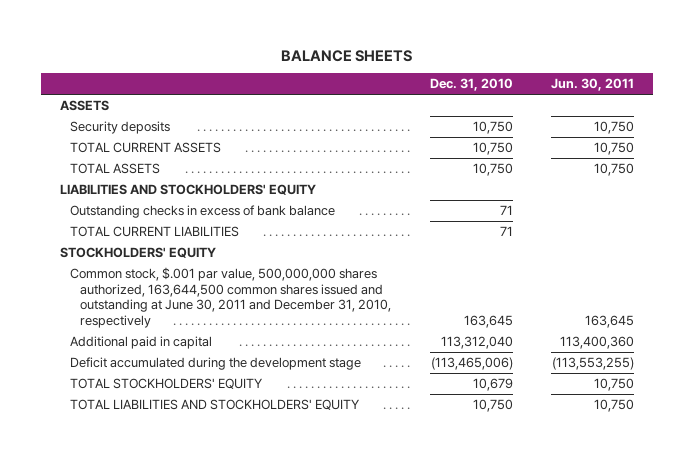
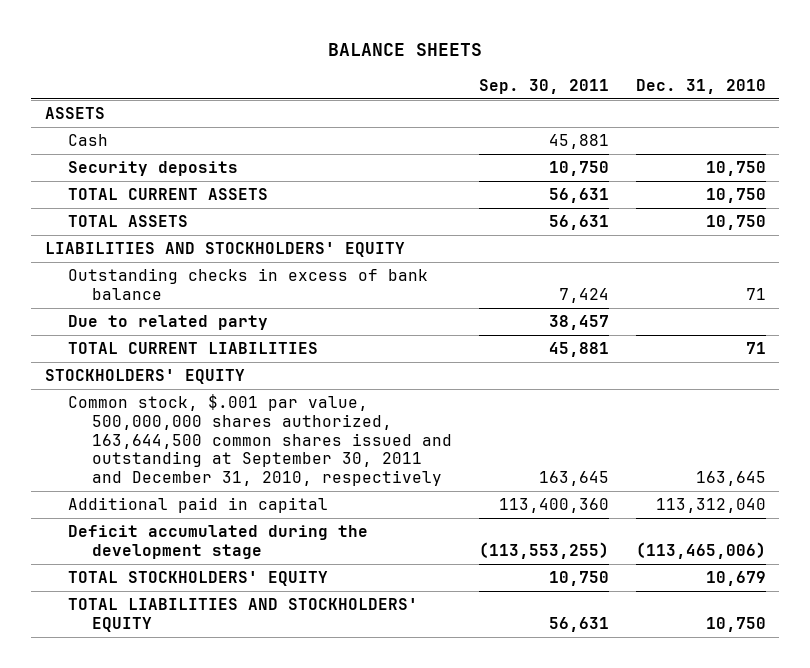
- | Dec. 31, 2010 | Jun. 30, 2011
+ | Sep. 30, 2011 | Dec. 31, 2010
+ Cash | 45,881 |
+ Due to related party | 38,457 |
- Common stock, $.001 par value, 500,000,000 shares authorized, 163,644,500 common shares issued and outstanding at June 30, 2011 and December 31, 2010, respectively | 163,645 | 163,645
+ Common stock, $.001 par value, 500,000,000 shares authorized, 163,644,500 common shares issued and outstanding at September 30, 2011 and December 31, 2010, respectively | 163,645 | 163,645

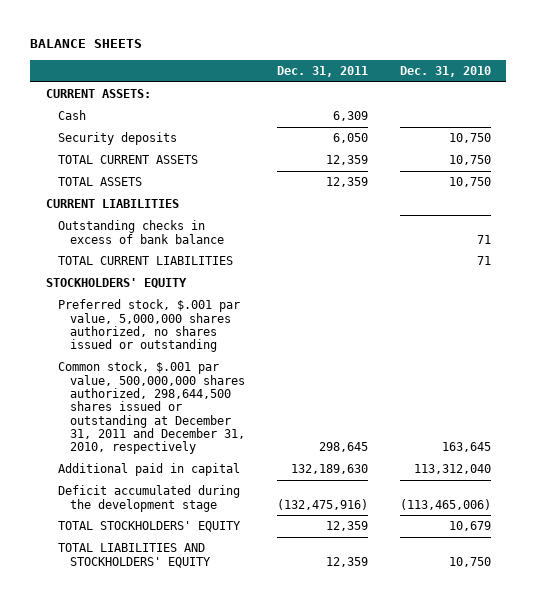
- | Sep. 30, 2011 | Dec. 31, 2010
+ | Dec. 31, 2011 | Dec. 31, 2010
- ASSETS
+ CURRENT ASSETS:
- LIABILITIES AND STOCKHOLDERS' EQUITY
+ CURRENT LIABILITIES
- Due to related party | 38,457 |
- Common stock, $.001 par value, 500,000,000 shares authorized, 163,644,500 common shares issued and outstanding at September 30, 2011 and December 31, 2010, respectively | 163,645 | 163,645
+ Preferred stock, $.001 par value, 5,000,000 shares authorized, no shares issued or outstanding
+ Common stock, $.001 par value, 500,000,000 shares authorized, 298,644,500 shares issued or outstanding at December 31, 2011 and December 31, 2010, respectively | 298,645 | 163,645

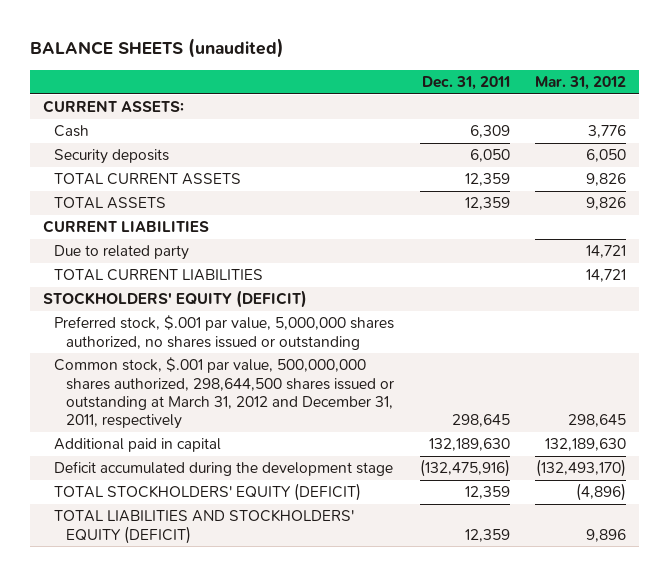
- BALANCE SHEETS
+ BALANCE SHEETS (unaudited)
- | Dec. 31, 2011 | Dec. 31, 2010
+ | Dec. 31, 2011 | Mar. 31, 2012
- Outstanding checks in excess of bank balance | | 71
+ Due to related party | | 14,721
- STOCKHOLDERS' EQUITY
+ STOCKHOLDERS' EQUITY (DEFICIT)
- Common stock, $.001 par value, 500,000,000 shares authorized, 298,644,500 shares issued or outstanding at December 31, 2011 and December 31, 2010, respectively | 298,645 | 163,645
+ Common stock, $.001 par value, 500,000,000 shares authorized, 298,644,500 shares issued or outstanding at March 31, 2012 and December 31, 2011, respectively | 298,645 | 298,645
- TOTAL STOCKHOLDERS' EQUITY | 12,359 | 10,679
- TOTAL LIABILITIES AND STOCKHOLDERS' EQUITY | 12,359 | 10,750
+ TOTAL STOCKHOLDERS' EQUITY (DEFICIT) | 12,359 | (4,896)
+ TOTAL LIABILITIES AND STOCKHOLDERS' EQUITY (DEFICIT) | 12,359 | 9,896

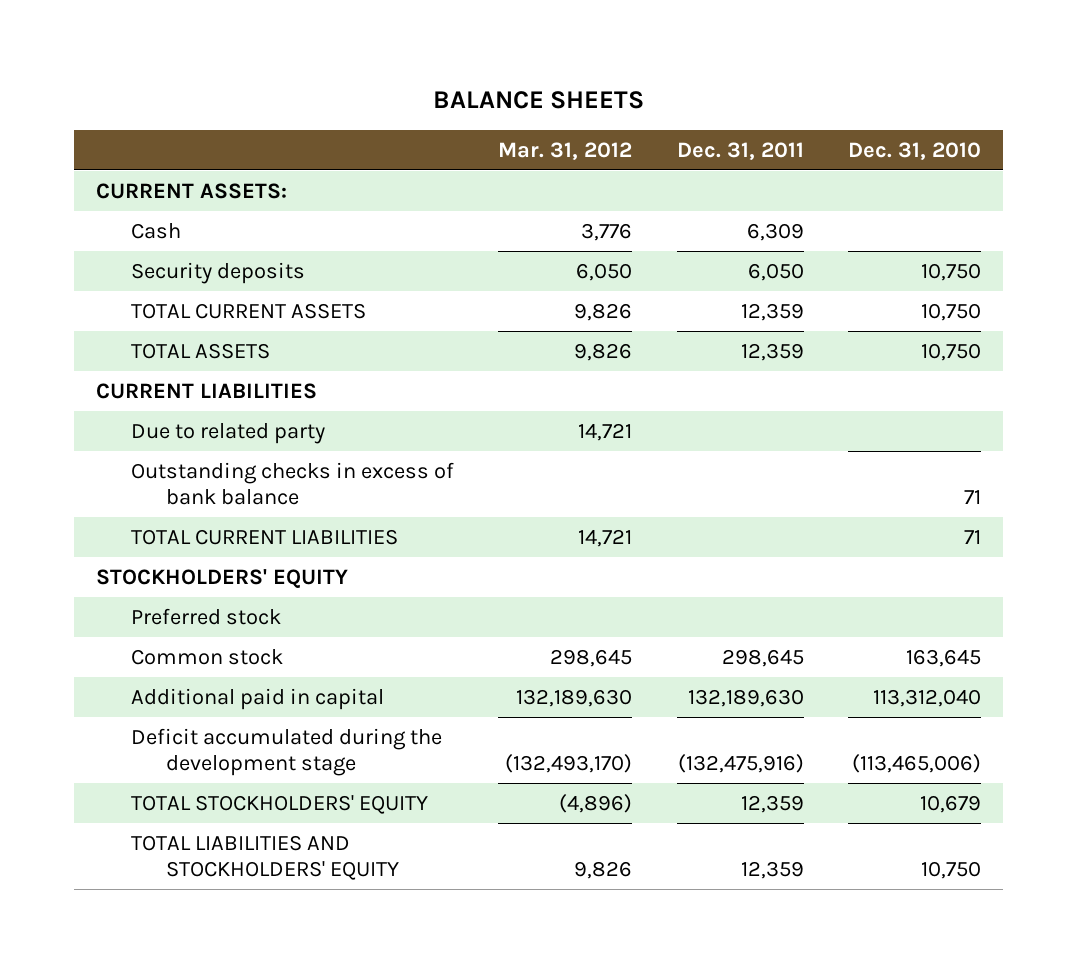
- BALANCE SHEETS (unaudited)
+ BALANCE SHEETS
- | Dec. 31, 2011 | Mar. 31, 2012
+ | Mar. 31, 2012 | Dec. 31, 2011 | Dec. 31, 2010
+ Outstanding checks in excess of bank balance | | | 71
- STOCKHOLDERS' EQUITY (DEFICIT)
- Preferred stock, $.001 par value, 5,000,000 shares authorized, no shares issued or outstanding
- Common stock, $.001 par value, 500,000,000 shares authorized, 298,644,500 shares issued or outstanding at March 31, 2012 and December 31, 2011, respectively | 298,645 | 298,645
+ STOCKHOLDERS' EQUITY
+ Preferred stock
+ Common stock | 298,645 | 298,645 | 163,645
- TOTAL STOCKHOLDERS' EQUITY (DEFICIT) | 12,359 | (4,896)
- TOTAL LIABILITIES AND STOCKHOLDERS' EQUITY (DEFICIT) | 12,359 | 9,896
+ TOTAL STOCKHOLDERS' EQUITY | (4,896) | 12,359 | 10,679
+ TOTAL LIABILITIES AND STOCKHOLDERS' EQUITY | 9,826 | 12,359 | 10,750

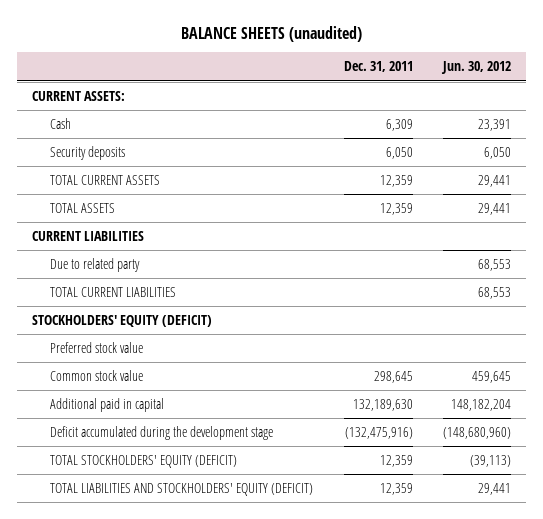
- BALANCE SHEETS
+ BALANCE SHEETS (unaudited)
- | Mar. 31, 2012 | Dec. 31, 2011 | Dec. 31, 2010
+ | Dec. 31, 2011 | Jun. 30, 2012
- Outstanding checks in excess of bank balance | | | 71
- STOCKHOLDERS' EQUITY
- Preferred stock
- Common stock | 298,645 | 298,645 | 163,645
+ STOCKHOLDERS' EQUITY (DEFICIT)
+ Preferred stock value
+ Common stock value | 298,645 | 459,645
- TOTAL STOCKHOLDERS' EQUITY | (4,896) | 12,359 | 10,679
- TOTAL LIABILITIES AND STOCKHOLDERS' EQUITY | 9,826 | 12,359 | 10,750
+ TOTAL STOCKHOLDERS' EQUITY (DEFICIT) | 12,359 | (39,113)
+ TOTAL LIABILITIES AND STOCKHOLDERS' EQUITY (DEFICIT) | 12,359 | 29,441

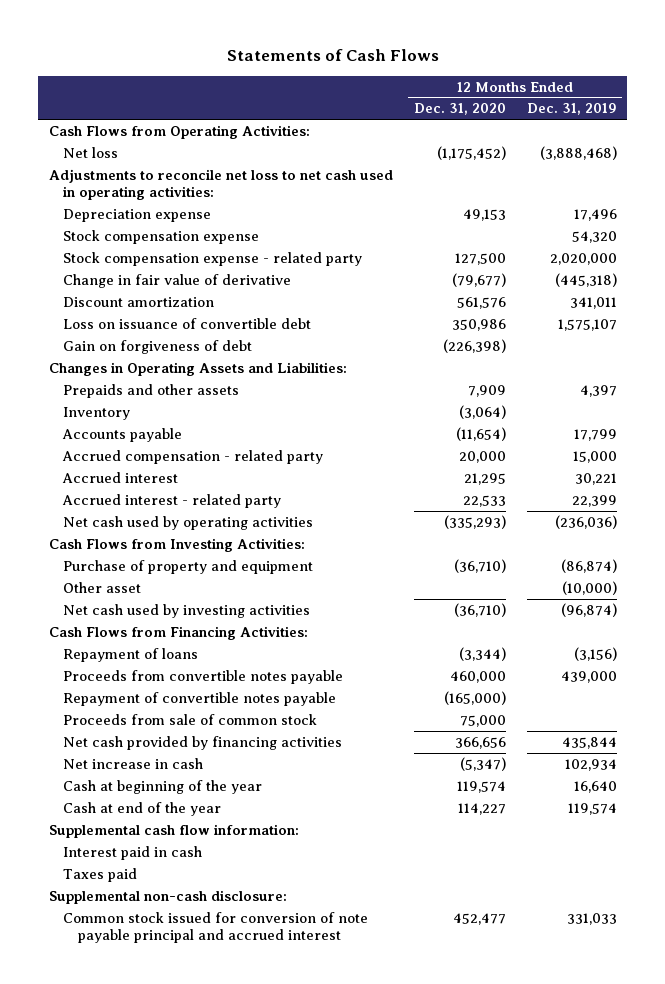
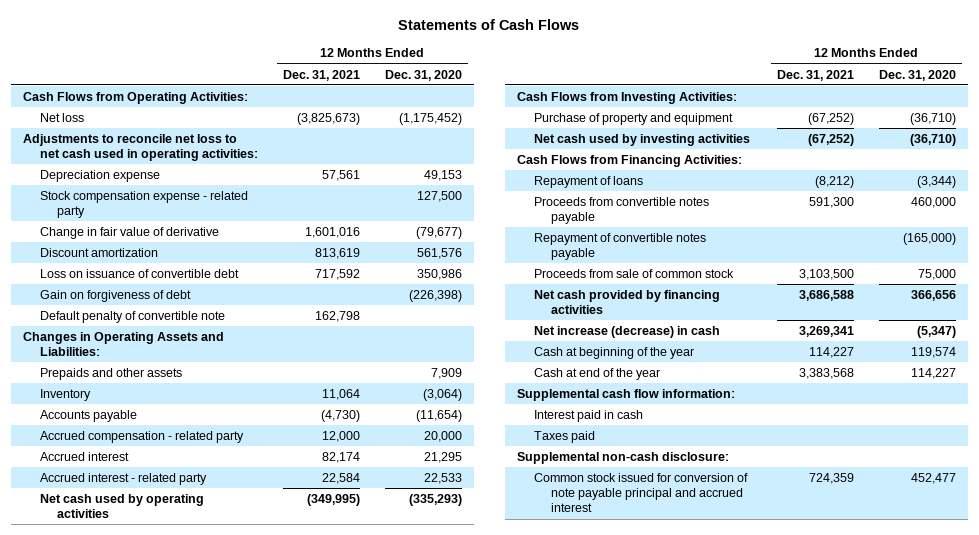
- | 12 Months Ended Dec. 31, 2020 | 12 Months Ended Dec. 31, 2019
+ | 12 Months Ended Dec. 31, 2021 | 12 Months Ended Dec. 31, 2020
- Stock compensation expense | | 54,320
+ Default penalty of convertible note | 162,798 |
- Other asset | | (10,000)
- Net increase in cash | (5,347) | 102,934
+ Net increase (decrease) in cash | 3,269,341 | (5,347)

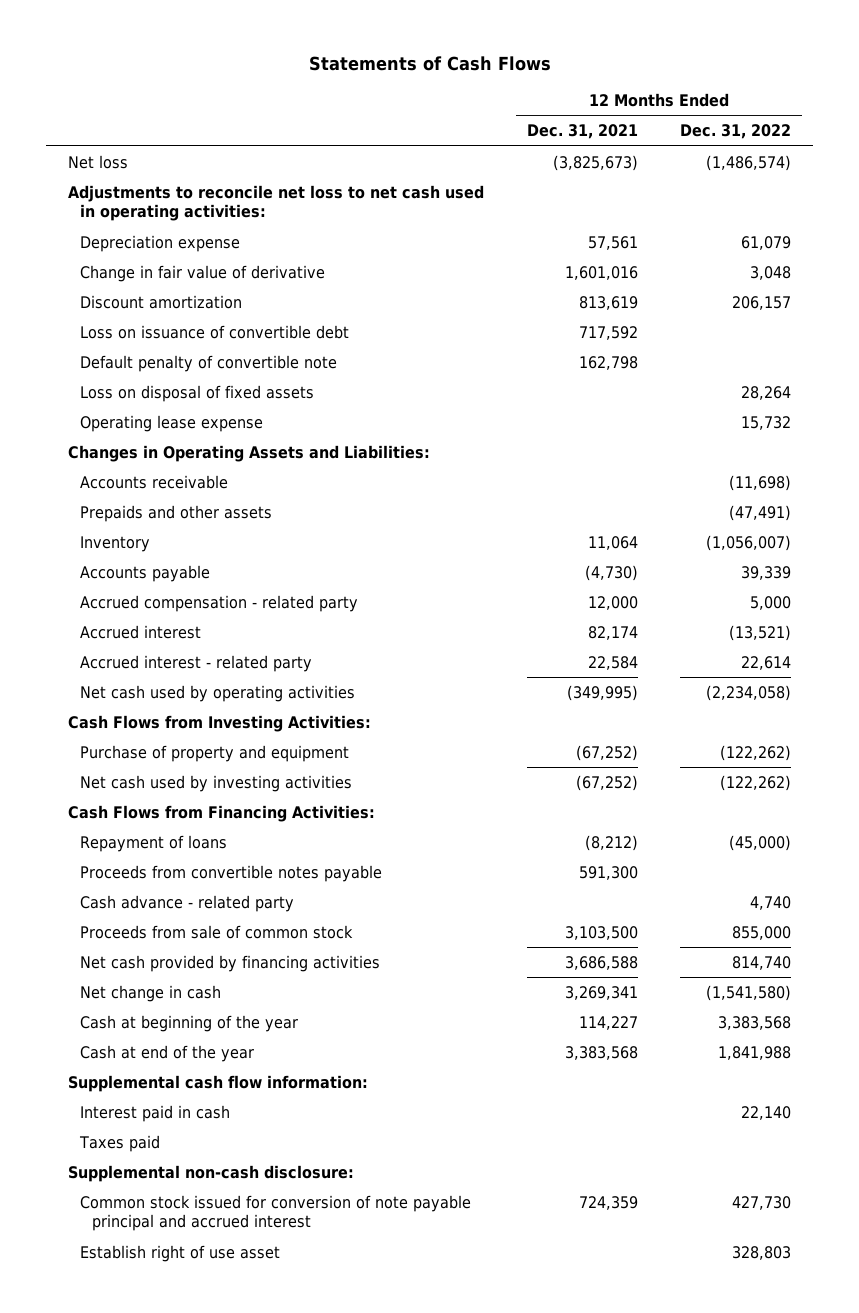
- | 12 Months Ended Dec. 31, 2021 | 12 Months Ended Dec. 31, 2020
+ | 12 Months Ended Dec. 31, 2021 | 12 Months Ended Dec. 31, 2022
- Cash Flows from Operating Activities:
- Stock compensation expense - related party | | 127,500
- Gain on forgiveness of debt | | (226,398)
+ Loss on disposal of fixed assets | | 28,264
+ Operating lease expense | | 15,732
+ Accounts receivable | | (11,698)
- Repayment of convertible notes payable | | (165,000)
+ Cash advance - related party | | 4,740
- Net increase (decrease) in cash | 3,269,341 | (5,347)
+ Net change in cash | 3,269,341 | (1,541,580)
+ Establish right of use asset | | 328,803

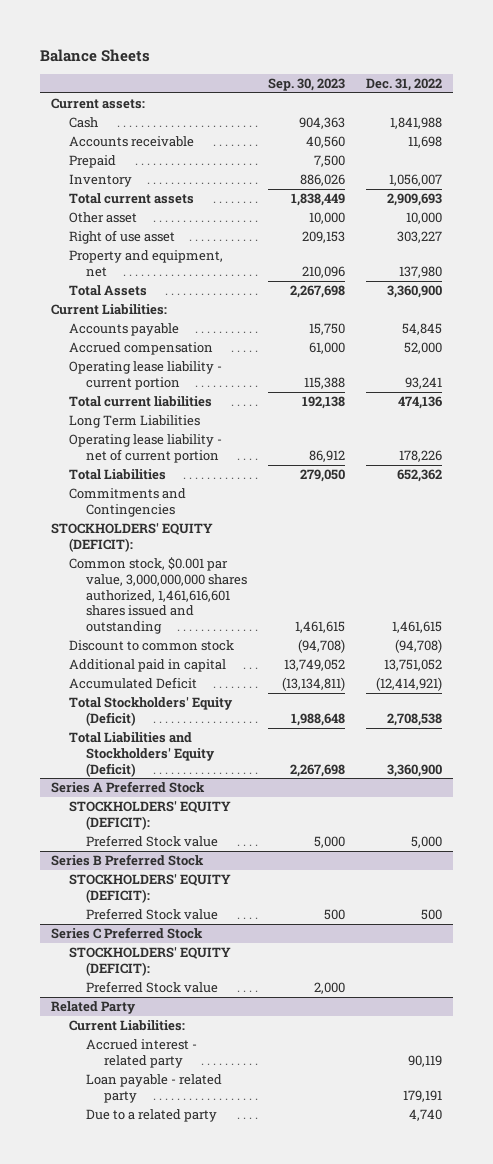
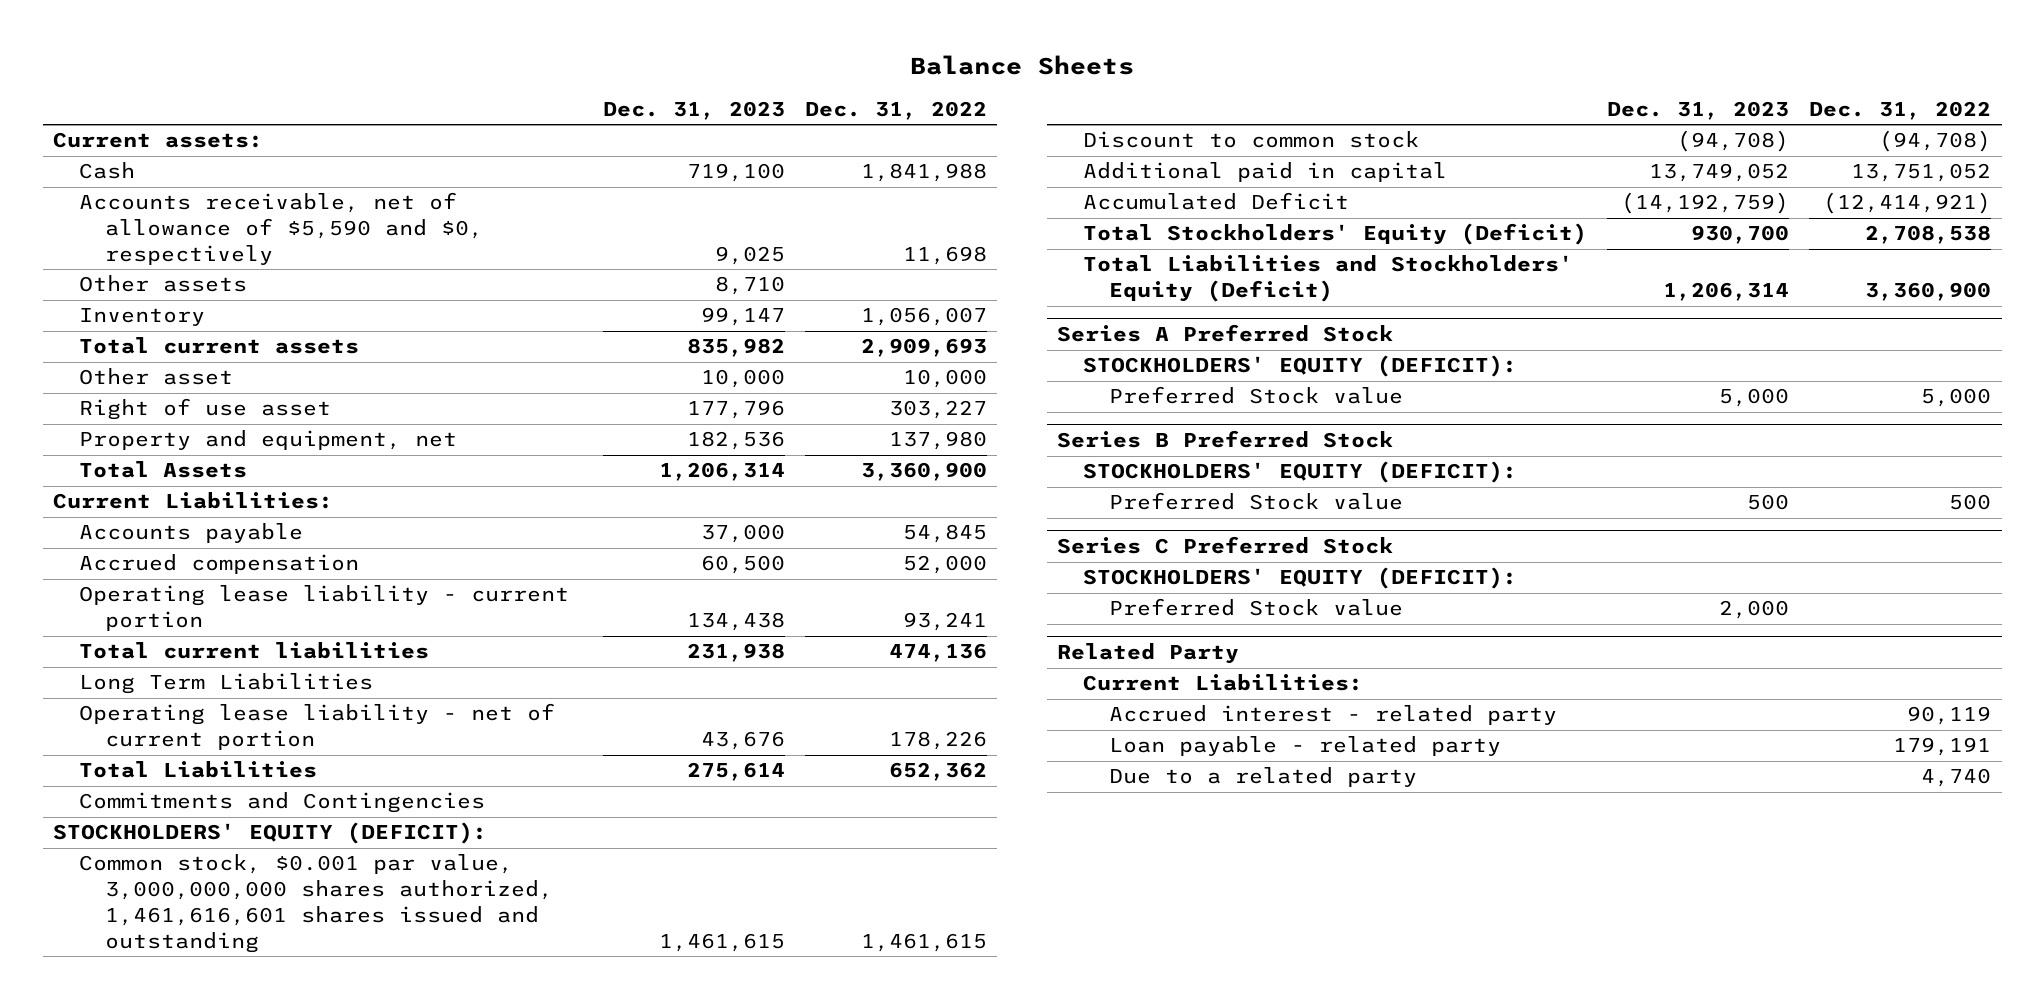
- | Sep. 30, 2023 | Dec. 31, 2022
+ | Dec. 31, 2023 | Dec. 31, 2022
- Accounts receivable | 40,560 | 11,698
- Prepaid | 7,500 |
+ Accounts receivable, net of allowance of $5,590 and $0, respectively | 9,025 | 11,698
+ Other assets | 8,710 |

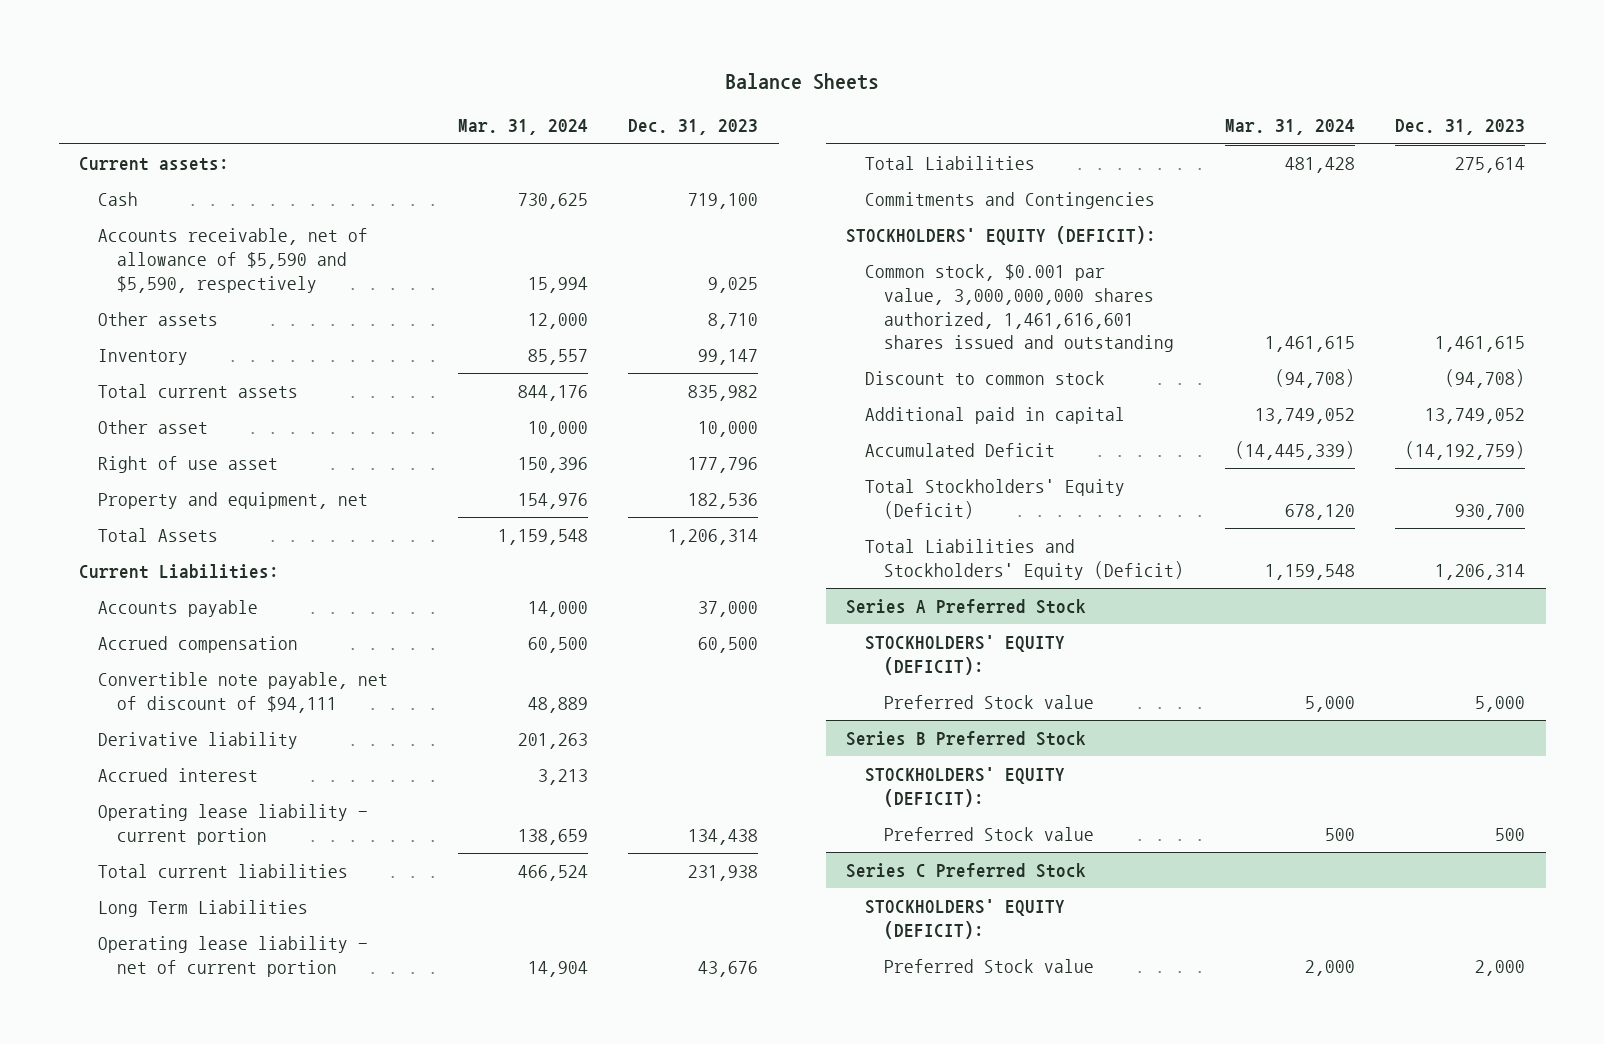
- | Dec. 31, 2023 | Dec. 31, 2022
+ | Mar. 31, 2024 | Dec. 31, 2023
- Accounts receivable, net of allowance of $5,590 and $0, respectively | 9,025 | 11,698
+ Accounts receivable, net of allowance of $5,590 and $5,590, respectively | 15,994 | 9,025
+ Convertible note payable, net of discount of $94,111 | 48,889 |
+ Derivative liability | 201,263 |
+ Accrued interest | 3,213 |
- Related Party
- Current Liabilities:
- Accrued interest - related party | | 90,119
- Loan payable - related party | | 179,191
- Due to a related party | | 4,740

